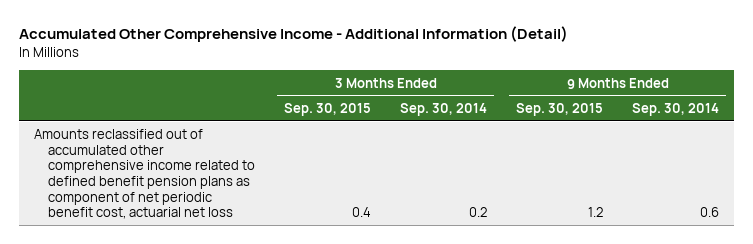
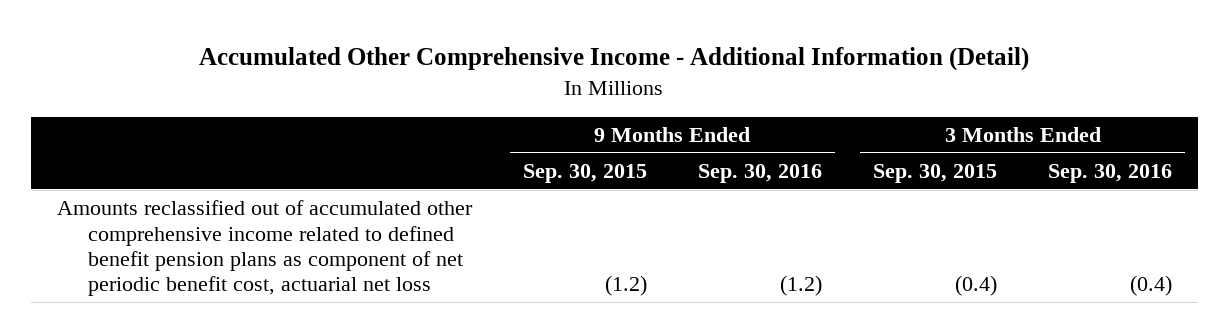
- | 3 Months Ended Sep. 30, 2015 | 3 Months Ended Sep. 30, 2014 | 9 Months Ended Sep. 30, 2015 | 9 Months Ended Sep. 30, 2014
+ | 9 Months Ended Sep. 30, 2015 | 9 Months Ended Sep. 30, 2016 | 3 Months Ended Sep. 30, 2015 | 3 Months Ended Sep. 30, 2016
- Amounts reclassified out of accumulated other comprehensive income related to defined benefit pension plans as component of net periodic benefit cost, actuarial net loss | 0.4 | 0.2 | 1.2 | 0.6
+ Amounts reclassified out of accumulated other comprehensive income related to defined benefit pension plans as component of net periodic benefit cost, actuarial net loss | (1.2) | (1.2) | (0.4) | (0.4)

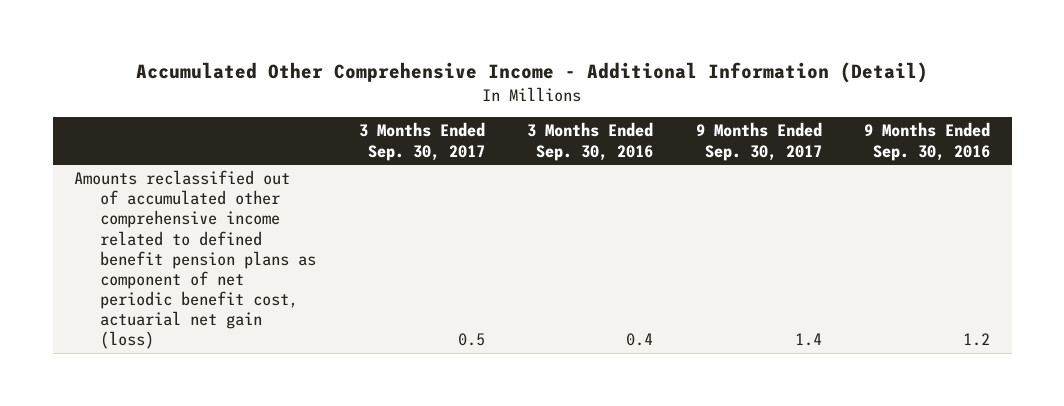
- | 9 Months Ended Sep. 30, 2015 | 9 Months Ended Sep. 30, 2016 | 3 Months Ended Sep. 30, 2015 | 3 Months Ended Sep. 30, 2016
+ | 3 Months Ended Sep. 30, 2017 | 3 Months Ended Sep. 30, 2016 | 9 Months Ended Sep. 30, 2017 | 9 Months Ended Sep. 30, 2016
- Amounts reclassified out of accumulated other comprehensive income related to defined benefit pension plans as component of net periodic benefit cost, actuarial net loss | (1.2) | (1.2) | (0.4) | (0.4)
+ Amounts reclassified out of accumulated other comprehensive income related to defined benefit pension plans as component of net periodic benefit cost, actuarial net gain (loss) | 0.5 | 0.4 | 1.4 | 1.2

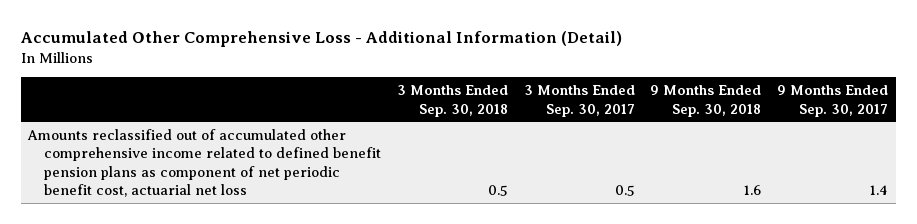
- Accumulated Other Comprehensive Income - Additional Information (Detail)
+ Accumulated Other Comprehensive Loss - Additional Information (Detail)
- | 3 Months Ended Sep. 30, 2017 | 3 Months Ended Sep. 30, 2016 | 9 Months Ended Sep. 30, 2017 | 9 Months Ended Sep. 30, 2016
+ | 3 Months Ended Sep. 30, 2018 | 3 Months Ended Sep. 30, 2017 | 9 Months Ended Sep. 30, 2018 | 9 Months Ended Sep. 30, 2017
- Amounts reclassified out of accumulated other comprehensive income related to defined benefit pension plans as component of net periodic benefit cost, actuarial net gain (loss) | 0.5 | 0.4 | 1.4 | 1.2
+ Amounts reclassified out of accumulated other comprehensive income related to defined benefit pension plans as component of net periodic benefit cost, actuarial net loss | 0.5 | 0.5 | 1.6 | 1.4

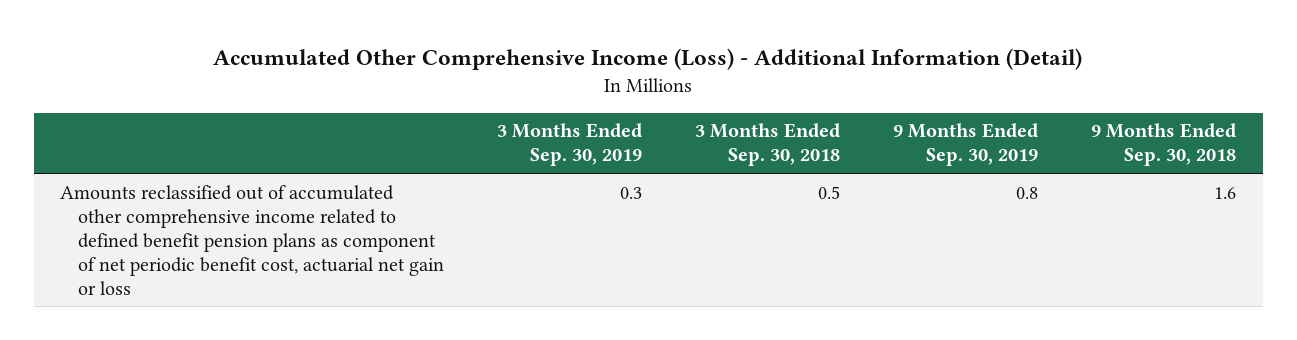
- Accumulated Other Comprehensive Loss - Additional Information (Detail)
+ Accumulated Other Comprehensive Income (Loss) - Additional Information (Detail)
- | 3 Months Ended Sep. 30, 2018 | 3 Months Ended Sep. 30, 2017 | 9 Months Ended Sep. 30, 2018 | 9 Months Ended Sep. 30, 2017
+ | 3 Months Ended Sep. 30, 2019 | 3 Months Ended Sep. 30, 2018 | 9 Months Ended Sep. 30, 2019 | 9 Months Ended Sep. 30, 2018
- Amounts reclassified out of accumulated other comprehensive income related to defined benefit pension plans as component of net periodic benefit cost, actuarial net loss | 0.5 | 0.5 | 1.6 | 1.4
+ Amounts reclassified out of accumulated other comprehensive income related to defined benefit pension plans as component of net periodic benefit cost, actuarial net gain or loss | 0.3 | 0.5 | 0.8 | 1.6

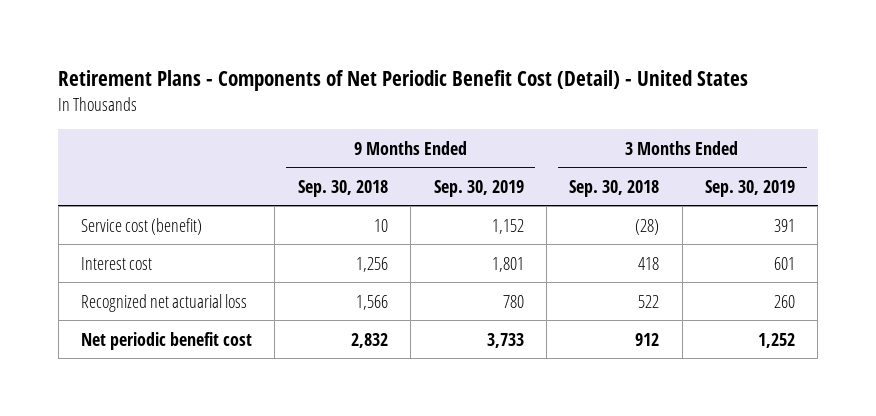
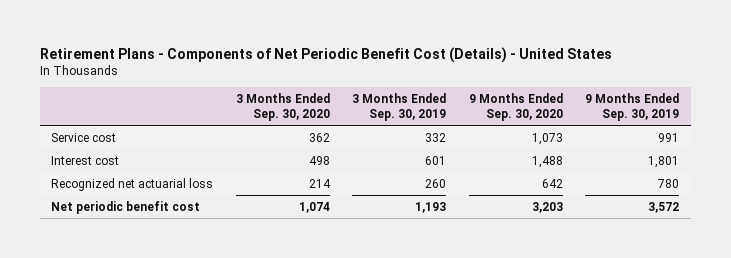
- Retirement Plans - Components of Net Periodic Benefit Cost (Detail) - United States
+ Retirement Plans - Components of Net Periodic Benefit Cost (Details) - United States
- | 9 Months Ended Sep. 30, 2018 | 9 Months Ended Sep. 30, 2019 | 3 Months Ended Sep. 30, 2018 | 3 Months Ended Sep. 30, 2019
+ | 3 Months Ended Sep. 30, 2020 | 3 Months Ended Sep. 30, 2019 | 9 Months Ended Sep. 30, 2020 | 9 Months Ended Sep. 30, 2019
- Service cost (benefit) | 10 | 1,152 | (28) | 391
+ Service cost | 362 | 332 | 1,073 | 991
- Net periodic benefit cost | 2,832 | 3,733 | 912 | 1,252
+ Net periodic benefit cost | 1,074 | 1,193 | 3,203 | 3,572

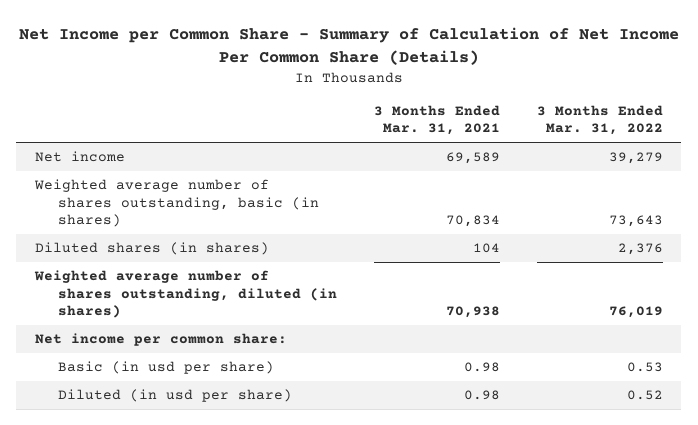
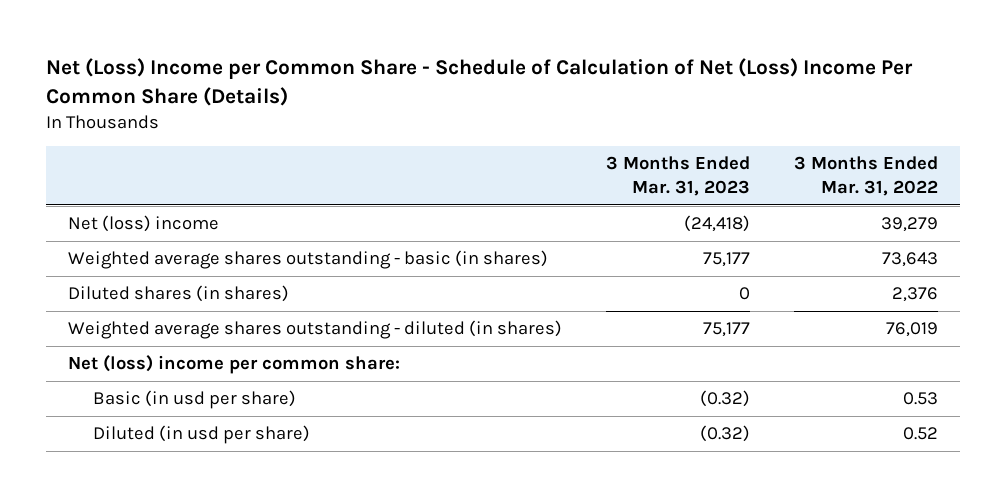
- Net Income per Common Share - Summary of Calculation of Net Income Per Common Share (Details)
+ Net (Loss) Income per Common Share - Schedule of Calculation of Net (Loss) Income Per Common Share (Details)
- | 3 Months Ended Mar. 31, 2021 | 3 Months Ended Mar. 31, 2022
+ | 3 Months Ended Mar. 31, 2023 | 3 Months Ended Mar. 31, 2022
- Net income | 69,589 | 39,279
- Weighted average number of shares outstanding, basic (in shares) | 70,834 | 73,643
+ Net (loss) income | (24,418) | 39,279
+ Weighted average shares outstanding - basic (in shares) | 75,177 | 73,643
- Weighted average number of shares outstanding, diluted (in shares) | 70,938 | 76,019
- Net income per common share:
+ Weighted average shares outstanding - diluted (in shares) | 75,177 | 76,019
+ Net (loss) income per common share:

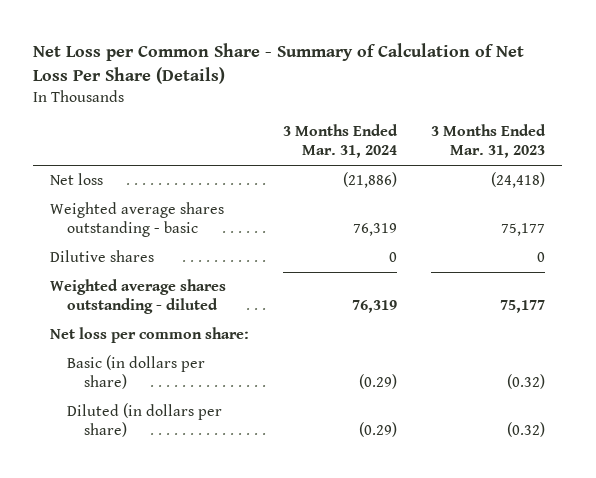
- Net (Loss) Income per Common Share - Schedule of Calculation of Net (Loss) Income Per Common Share (Details)
+ Net Loss per Common Share - Summary of Calculation of Net Loss Per Share (Details)
- | 3 Months Ended Mar. 31, 2023 | 3 Months Ended Mar. 31, 2022
+ | 3 Months Ended Mar. 31, 2024 | 3 Months Ended Mar. 31, 2023
- Net (loss) income | (24,418) | 39,279
- Weighted average shares outstanding - basic (in shares) | 75,177 | 73,643
- Diluted shares (in shares) | 0 | 2,376
- Weighted average shares outstanding - diluted (in shares) | 75,177 | 76,019
- Net (loss) income per common share:
- Basic (in usd per share) | (0.32) | 0.53
- Diluted (in usd per share) | (0.32) | 0.52
+ Net loss | (21,886) | (24,418)
+ Weighted average shares outstanding - basic | 76,319 | 75,177
+ Dilutive shares | 0 | 0
+ Weighted average shares outstanding - diluted | 76,319 | 75,177
+ Net loss per common share:
+ Basic (in dollars per share) | (0.29) | (0.32)
+ Diluted (in dollars per share) | (0.29) | (0.32)

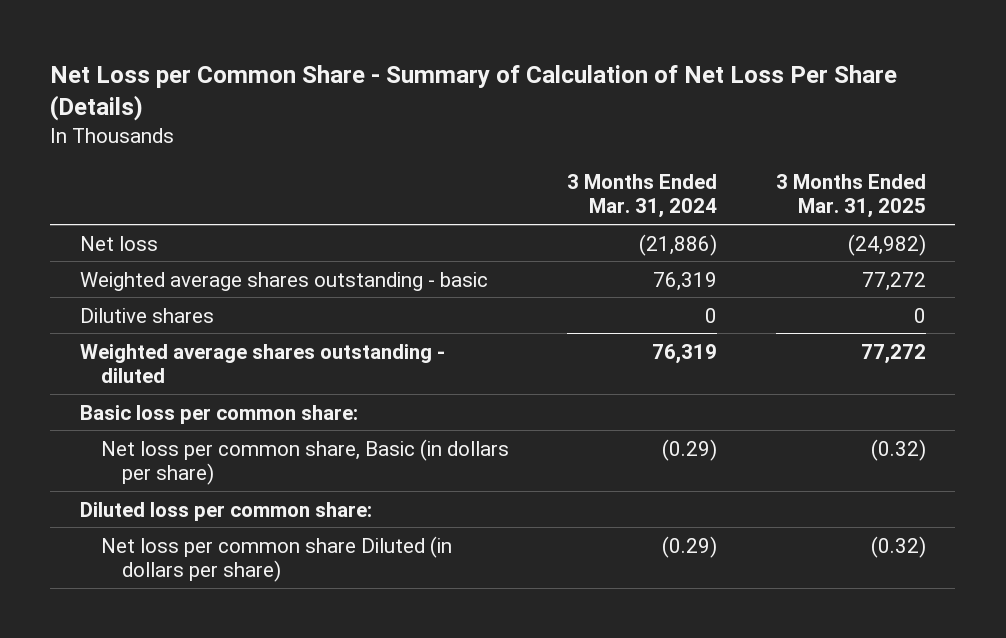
- | 3 Months Ended Mar. 31, 2024 | 3 Months Ended Mar. 31, 2023
+ | 3 Months Ended Mar. 31, 2024 | 3 Months Ended Mar. 31, 2025
- Net loss per common share:
- Basic (in dollars per share) | (0.29) | (0.32)
- Diluted (in dollars per share) | (0.29) | (0.32)
+ Basic loss per common share:
+ Net loss per common share, Basic (in dollars per share) | (0.29) | (0.32)
+ Diluted loss per common share:
+ Net loss per common share Diluted (in dollars per share) | (0.29) | (0.32)

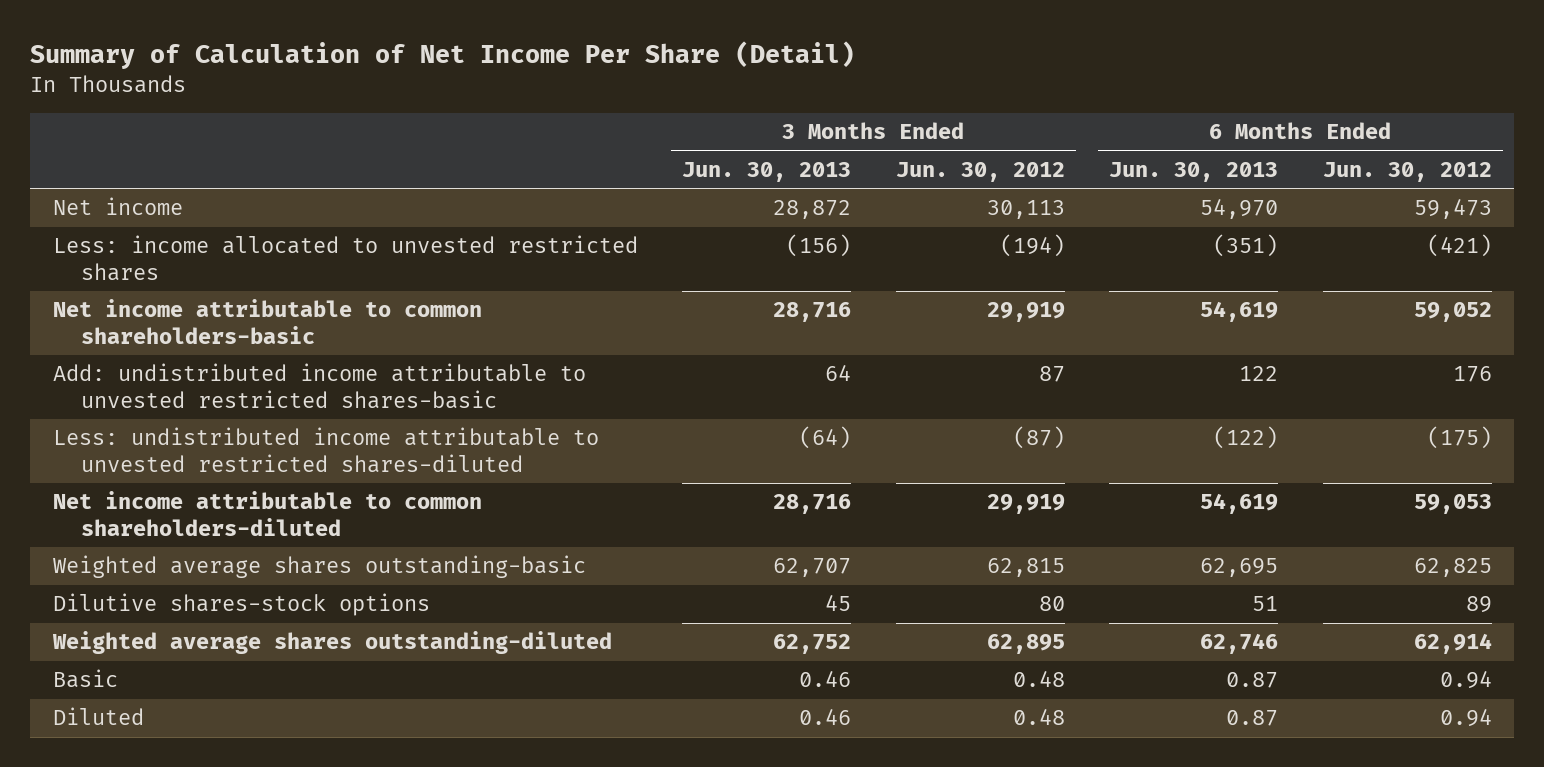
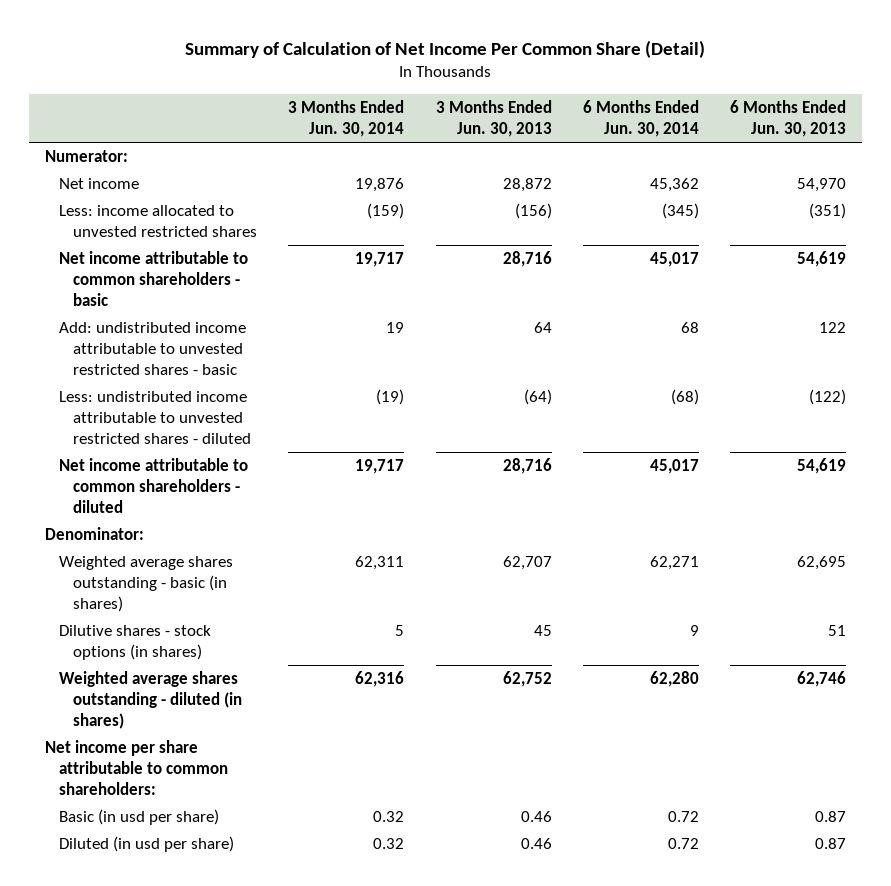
- Summary of Calculation of Net Income Per Share (Detail)
+ Summary of Calculation of Net Income Per Common Share (Detail)
- | 3 Months Ended Jun. 30, 2013 | 3 Months Ended Jun. 30, 2012 | 6 Months Ended Jun. 30, 2013 | 6 Months Ended Jun. 30, 2012
+ | 3 Months Ended Jun. 30, 2014 | 3 Months Ended Jun. 30, 2013 | 6 Months Ended Jun. 30, 2014 | 6 Months Ended Jun. 30, 2013
+ Numerator:
- Net income attributable to common shareholders-basic | 28,716 | 29,919 | 54,619 | 59,052
- Add: undistributed income attributable to unvested restricted shares-basic | 64 | 87 | 122 | 176
- Less: undistributed income attributable to unvested restricted shares-diluted | (64) | (87) | (122) | (175)
- Net income attributable to common shareholders-diluted | 28,716 | 29,919 | 54,619 | 59,053
- Weighted average shares outstanding-basic | 62,707 | 62,815 | 62,695 | 62,825
- Dilutive shares-stock options | 45 | 80 | 51 | 89
- Weighted average shares outstanding-diluted | 62,752 | 62,895 | 62,746 | 62,914
- Basic | 0.46 | 0.48 | 0.87 | 0.94
- Diluted | 0.46 | 0.48 | 0.87 | 0.94
+ Net income attributable to common shareholders - basic | 19,717 | 28,716 | 45,017 | 54,619
+ Add: undistributed income attributable to unvested restricted shares - basic | 19 | 64 | 68 | 122
+ Less: undistributed income attributable to unvested restricted shares - diluted | (19) | (64) | (68) | (122)
+ Net income attributable to common shareholders - diluted | 19,717 | 28,716 | 45,017 | 54,619
+ Denominator:
+ Weighted average shares outstanding - basic (in shares) | 62,311 | 62,707 | 62,271 | 62,695
+ Dilutive shares - stock options (in shares) | 5 | 45 | 9 | 51
+ Weighted average shares outstanding - diluted (in shares) | 62,316 | 62,752 | 62,280 | 62,746
+ Net income per share attributable to common shareholders:
+ Basic (in usd per share) | 0.32 | 0.46 | 0.72 | 0.87
+ Diluted (in usd per share) | 0.32 | 0.46 | 0.72 | 0.87

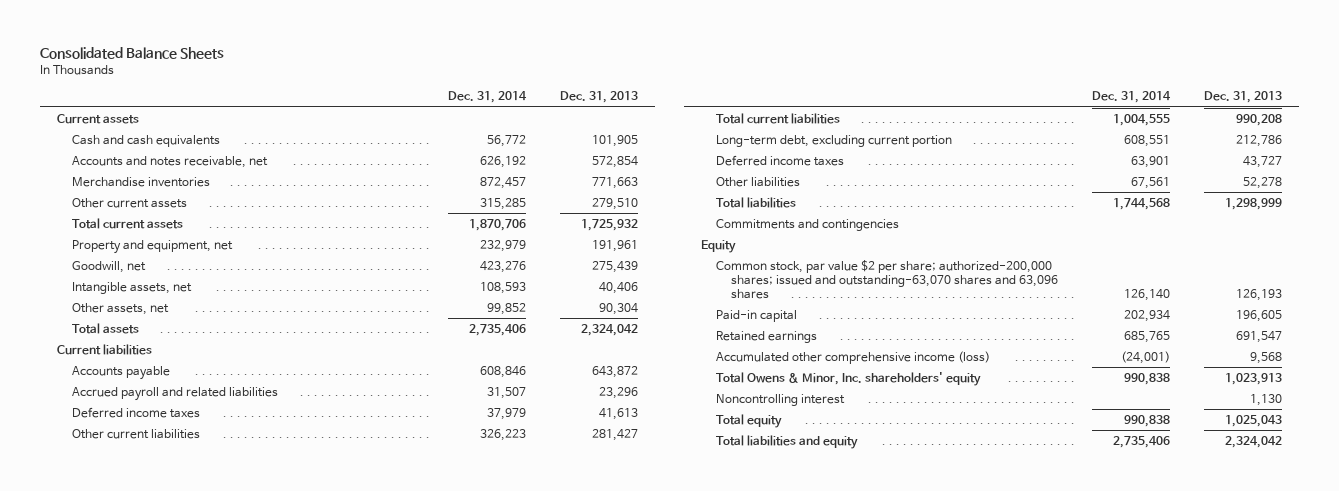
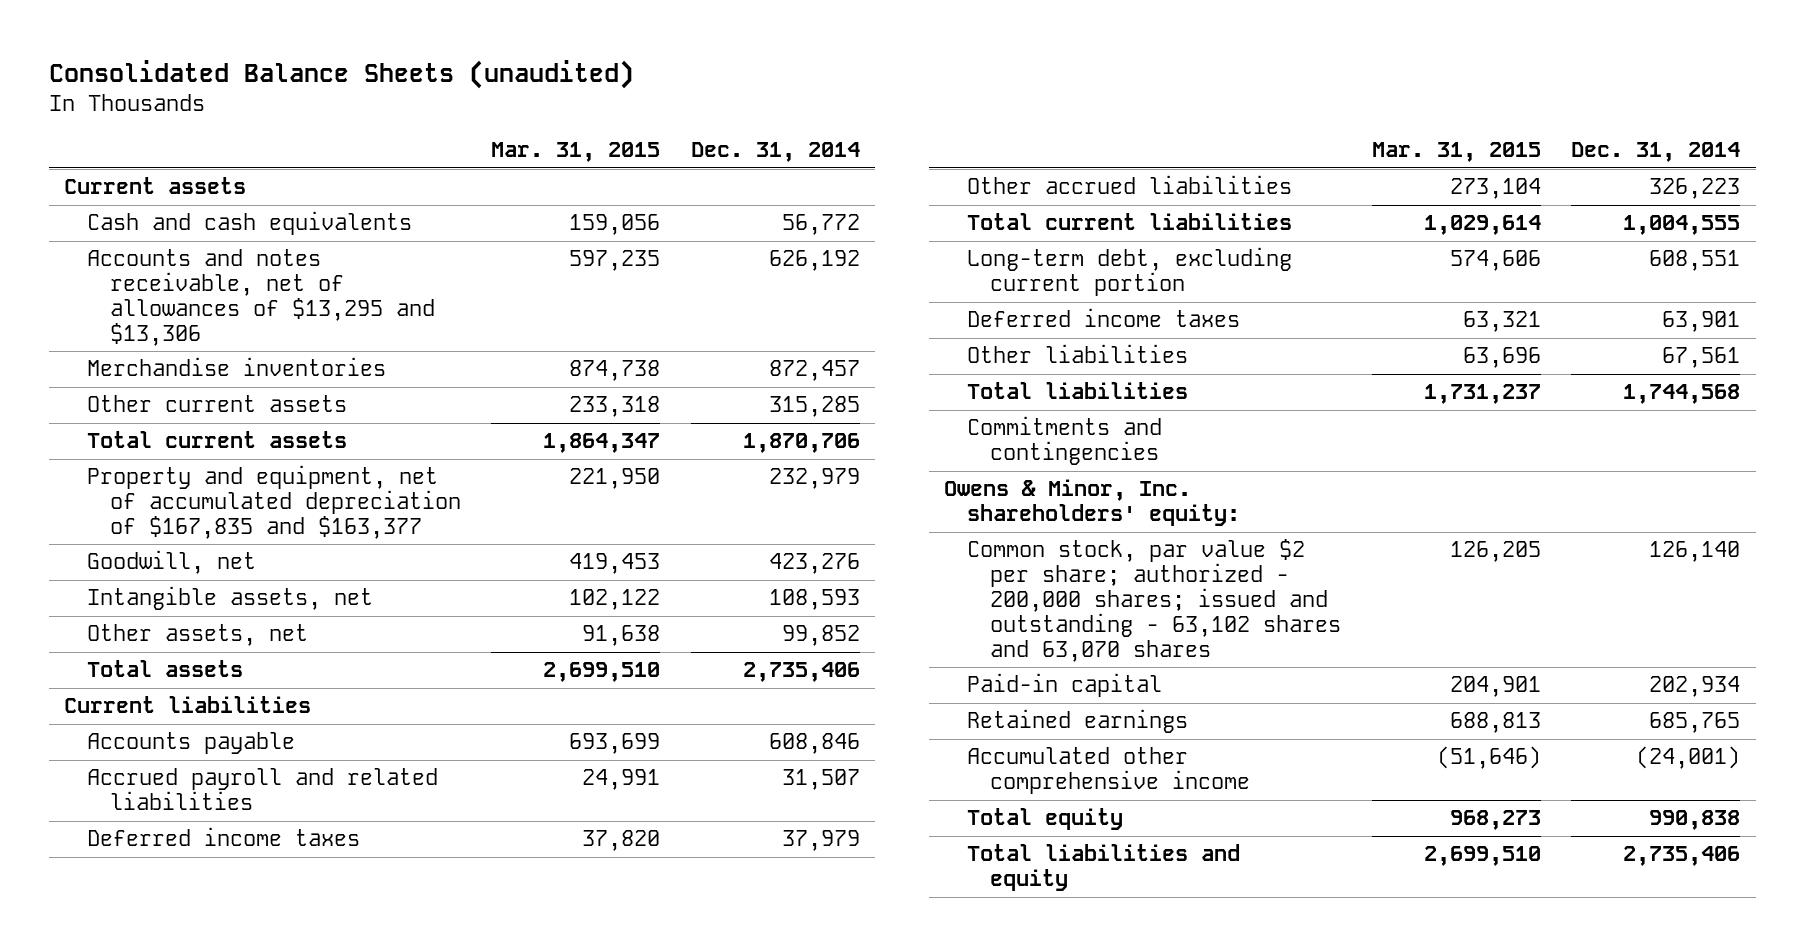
- Consolidated Balance Sheets
+ Consolidated Balance Sheets (unaudited)
- | Dec. 31, 2014 | Dec. 31, 2013
+ | Mar. 31, 2015 | Dec. 31, 2014
- Accounts and notes receivable, net | 626,192 | 572,854
+ Accounts and notes receivable, net of allowances of $13,295 and $13,306 | 597,235 | 626,192
- Property and equipment, net | 232,979 | 191,961
+ Property and equipment, net of accumulated depreciation of $167,835 and $163,377 | 221,950 | 232,979
- Other current liabilities | 326,223 | 281,427
+ Other accrued liabilities | 273,104 | 326,223
- Equity
- Common stock, par value $2 per share; authorized-200,000 shares; issued and outstanding-63,070 shares and 63,096 shares | 126,140 | 126,193
+ Owens & Minor, Inc. shareholders' equity:
+ Common stock, par value $2 per share; authorized - 200,000 shares; issued and outstanding - 63,102 shares and 63,070 shares | 126,205 | 126,140
- Accumulated other comprehensive income (loss) | (24,001) | 9,568
- Total Owens & Minor, Inc. shareholders' equity | 990,838 | 1,023,913
- Noncontrolling interest | | 1,130
+ Accumulated other comprehensive income | (51,646) | (24,001)

